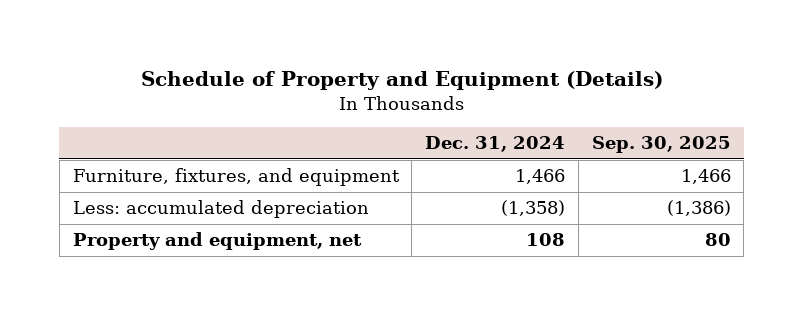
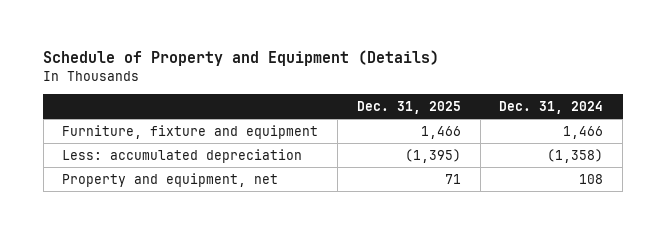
- | Dec. 31, 2024 | Sep. 30, 2025
+ | Dec. 31, 2025 | Dec. 31, 2024
- Furniture, fixtures, and equipment | 1,466 | 1,466
+ Furniture, fixture and equipment | 1,466 | 1,466

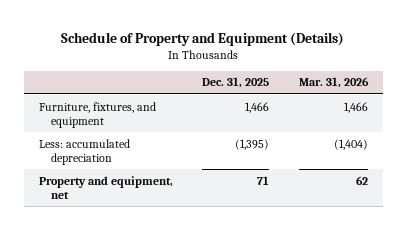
- | Dec. 31, 2025 | Dec. 31, 2024
+ | Dec. 31, 2025 | Mar. 31, 2026
- Furniture, fixture and equipment | 1,466 | 1,466
+ Furniture, fixtures, and equipment | 1,466 | 1,466

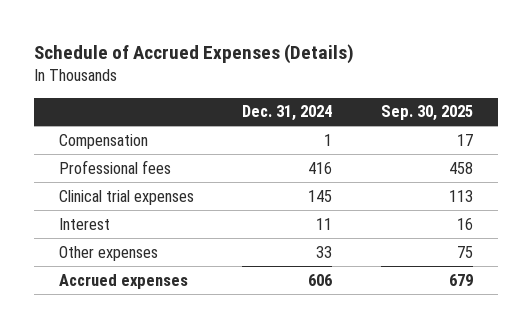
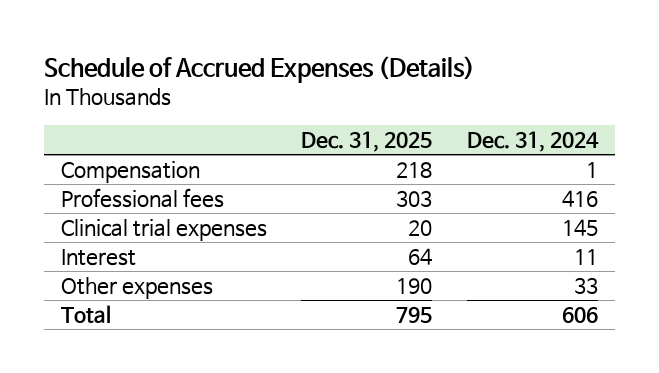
- | Dec. 31, 2024 | Sep. 30, 2025
+ | Dec. 31, 2025 | Dec. 31, 2024
- Accrued expenses | 606 | 679
+ Total | 795 | 606

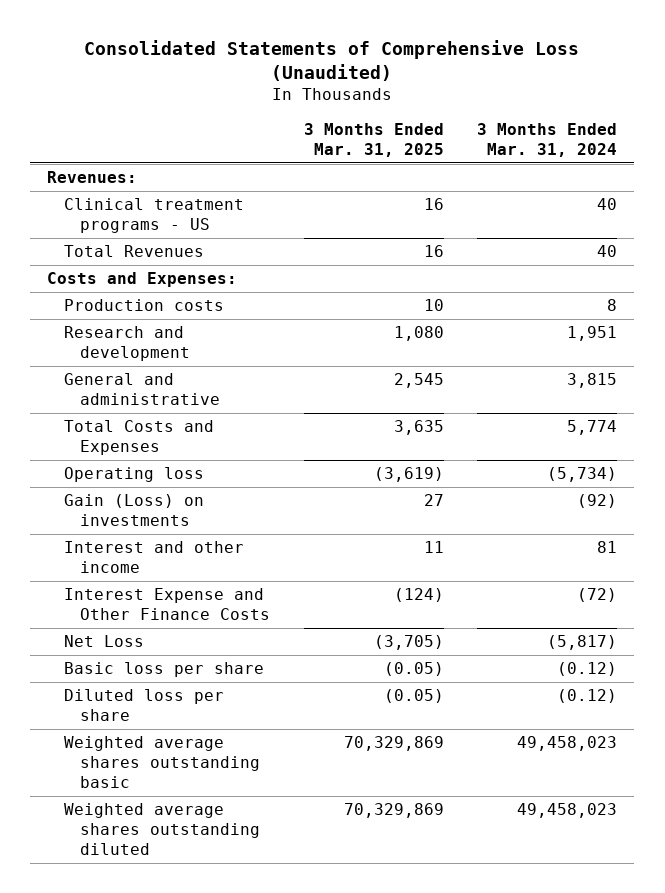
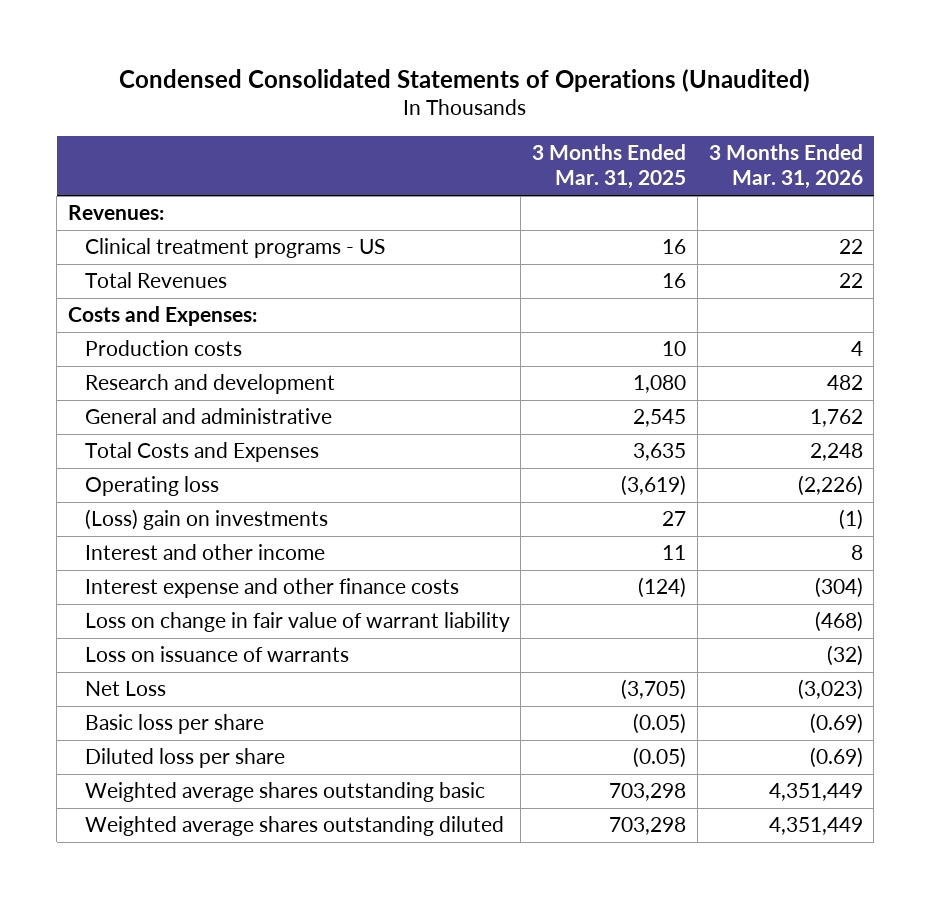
- Consolidated Statements of Comprehensive Loss (Unaudited)
+ Condensed Consolidated Statements of Operations (Unaudited)
- | 3 Months Ended Mar. 31, 2025 | 3 Months Ended Mar. 31, 2024
+ | 3 Months Ended Mar. 31, 2025 | 3 Months Ended Mar. 31, 2026
- Gain (Loss) on investments | 27 | (92)
+ (Loss) gain on investments | 27 | (1)
- Interest Expense and Other Finance Costs | (124) | (72)
+ Interest expense and other finance costs | (124) | (304)
+ Loss on change in fair value of warrant liability | | (468)
+ Loss on issuance of warrants | | (32)
- Weighted average shares outstanding basic | 70,329,869 | 49,458,023
- Weighted average shares outstanding diluted | 70,329,869 | 49,458,023
+ Weighted average shares outstanding basic | 703,298 | 4,351,449
+ Weighted average shares outstanding diluted | 703,298 | 4,351,449

